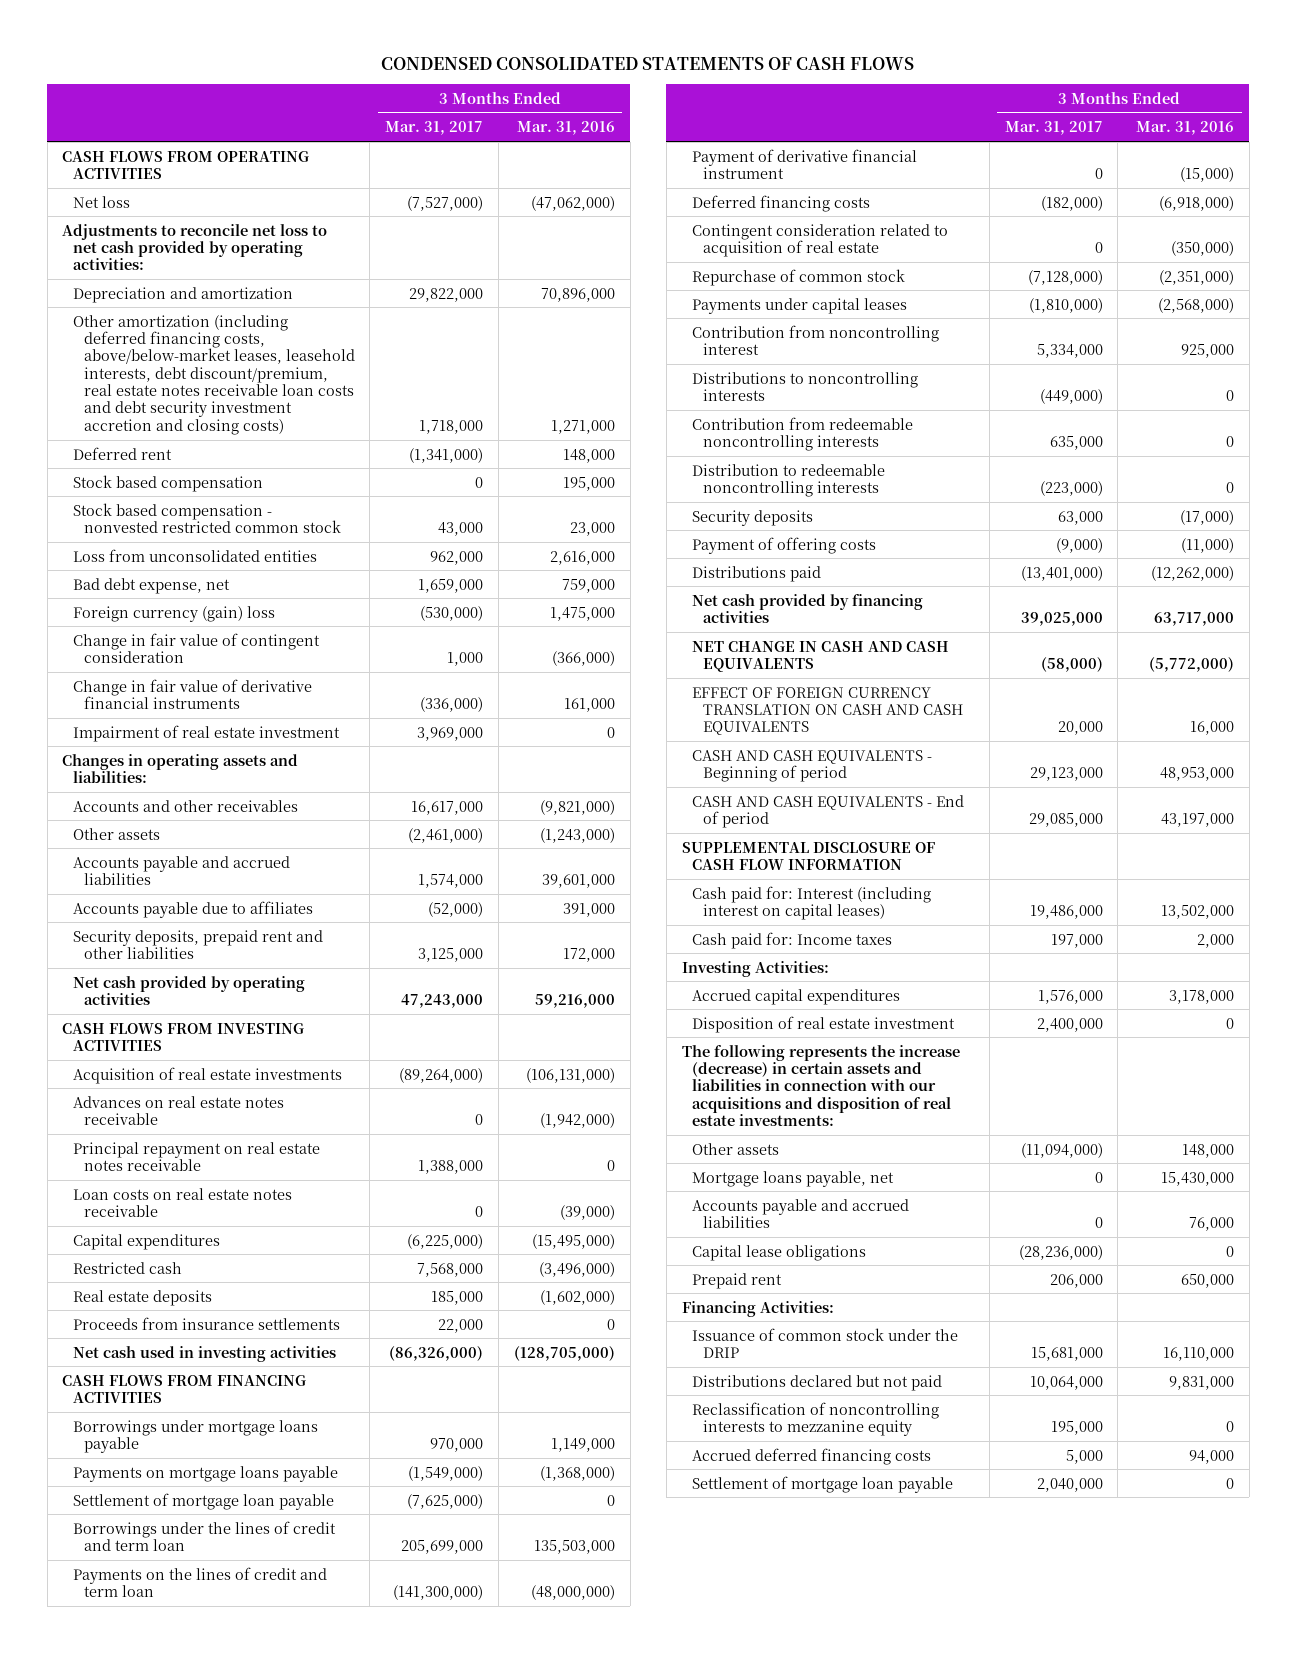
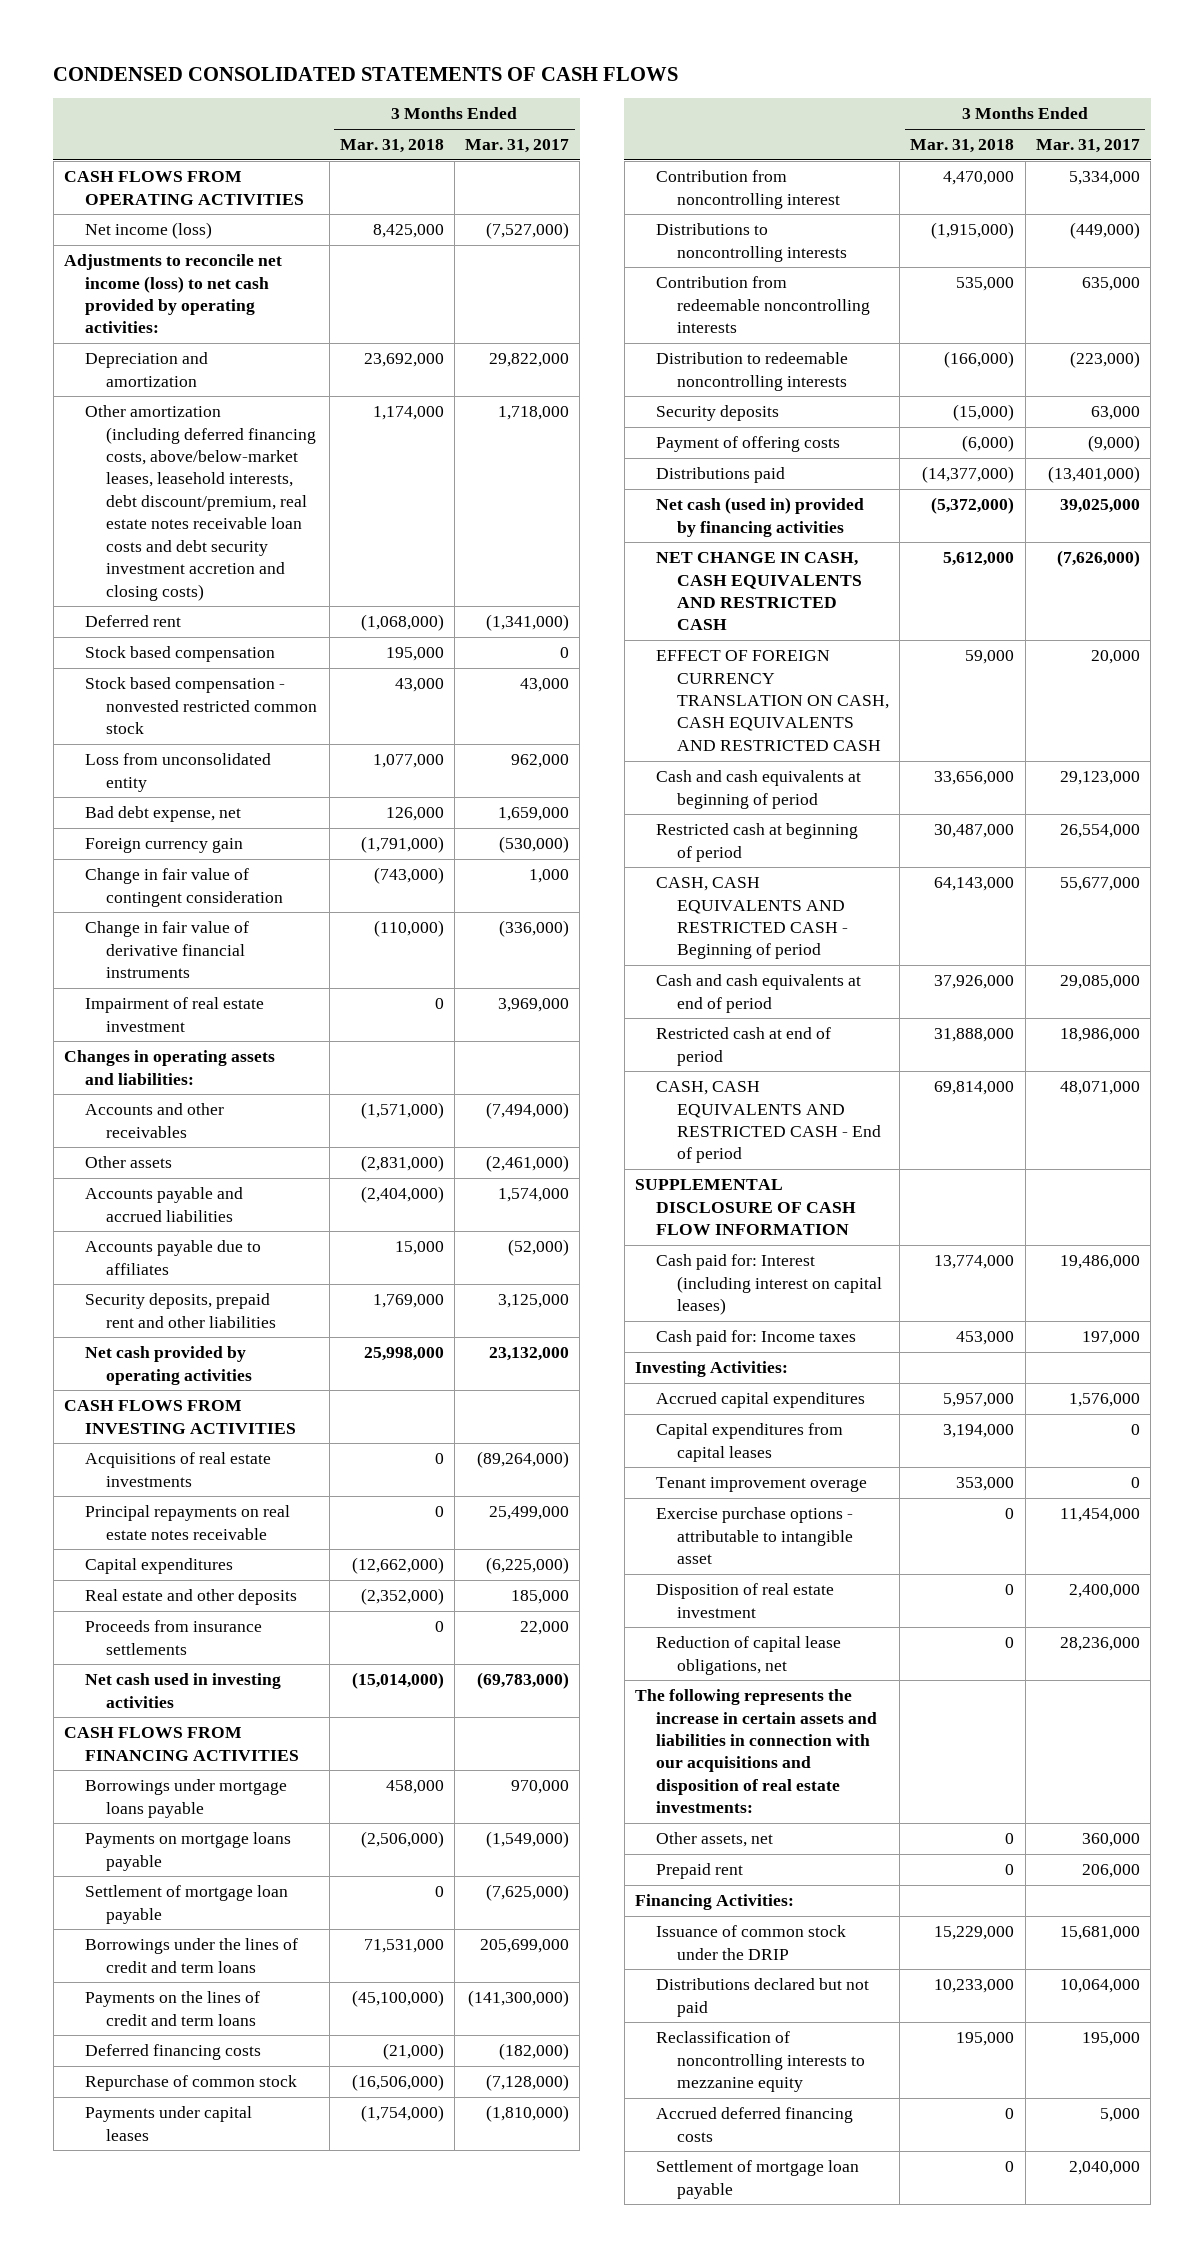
- | 3 Months Ended Mar. 31, 2017 | 3 Months Ended Mar. 31, 2016
+ | 3 Months Ended Mar. 31, 2018 | 3 Months Ended Mar. 31, 2017
- Net loss | (7,527,000) | (47,062,000)
- Adjustments to reconcile net loss to net cash provided by operating activities:
+ Net income (loss) | 8,425,000 | (7,527,000)
+ Adjustments to reconcile net income (loss) to net cash provided by operating activities:
- Loss from unconsolidated entities | 962,000 | 2,616,000
+ Loss from unconsolidated entity | 1,077,000 | 962,000
- Foreign currency (gain) loss | (530,000) | 1,475,000
+ Foreign currency gain | (1,791,000) | (530,000)
- Accounts and other receivables | 16,617,000 | (9,821,000)
+ Accounts and other receivables | (1,571,000) | (7,494,000)
- Net cash provided by operating activities | 47,243,000 | 59,216,000
+ Net cash provided by operating activities | 25,998,000 | 23,132,000
- Acquisition of real estate investments | (89,264,000) | (106,131,000)
- Advances on real estate notes receivable | 0 | (1,942,000)
- Principal repayment on real estate notes receivable | 1,388,000 | 0
- Loan costs on real estate notes receivable | 0 | (39,000)
+ Acquisitions of real estate investments | 0 | (89,264,000)
+ Principal repayments on real estate notes receivable | 0 | 25,499,000
- Restricted cash | 7,568,000 | (3,496,000)
- Real estate deposits | 185,000 | (1,602,000)
+ Real estate and other deposits | (2,352,000) | 185,000
- Net cash used in investing activities | (86,326,000) | (128,705,000)
+ Net cash used in investing activities | (15,014,000) | (69,783,000)
- Borrowings under the lines of credit and term loan | 205,699,000 | 135,503,000
- Payments on the lines of credit and term loan | (141,300,000) | (48,000,000)
- Payment of derivative financial instrument | 0 | (15,000)
+ Borrowings under the lines of credit and term loans | 71,531,000 | 205,699,000
+ Payments on the lines of credit and term loans | (45,100,000) | (141,300,000)
- Contingent consideration related to acquisition of real estate | 0 | (350,000)
- Net cash provided by financing activities | 39,025,000 | 63,717,000
- NET CHANGE IN CASH AND CASH EQUIVALENTS | (58,000) | (5,772,000)
- EFFECT OF FOREIGN CURRENCY TRANSLATION ON CASH AND CASH EQUIVALENTS | 20,000 | 16,000
- CASH AND CASH EQUIVALENTS - Beginning of period | 29,123,000 | 48,953,000
- CASH AND CASH EQUIVALENTS - End of period | 29,085,000 | 43,197,000
+ Net cash (used in) provided by financing activities | (5,372,000) | 39,025,000
+ NET CHANGE IN CASH, CASH EQUIVALENTS AND RESTRICTED CASH | 5,612,000 | (7,626,000)
+ EFFECT OF FOREIGN CURRENCY TRANSLATION ON CASH, CASH EQUIVALENTS AND RESTRICTED CASH | 59,000 | 20,000
+ Cash and cash equivalents at beginning of period | 33,656,000 | 29,123,000
+ Restricted cash at beginning of period | 30,487,000 | 26,554,000
+ CASH, CASH EQUIVALENTS AND RESTRICTED CASH - Beginning of period | 64,143,000 | 55,677,000
+ Cash and cash equivalents at end of period | 37,926,000 | 29,085,000
+ Restricted cash at end of period | 31,888,000 | 18,986,000
+ CASH, CASH EQUIVALENTS AND RESTRICTED CASH - End of period | 69,814,000 | 48,071,000
+ Capital expenditures from capital leases | 3,194,000 | 0
+ Tenant improvement overage | 353,000 | 0
+ Exercise purchase options - attributable to intangible asset | 0 | 11,454,000
- The following represents the increase (decrease) in certain assets and liabilities in connection with our acquisitions and disposition of real estate investments:
- Other assets | (11,094,000) | 148,000
- Mortgage loans payable, net | 0 | 15,430,000
- Accounts payable and accrued liabilities | 0 | 76,000
- Capital lease obligations | (28,236,000) | 0
+ Reduction of capital lease obligations, net | 0 | 28,236,000
+ The following represents the increase in certain assets and liabilities in connection with our acquisitions and disposition of real estate investments:
+ Other assets, net | 0 | 360,000

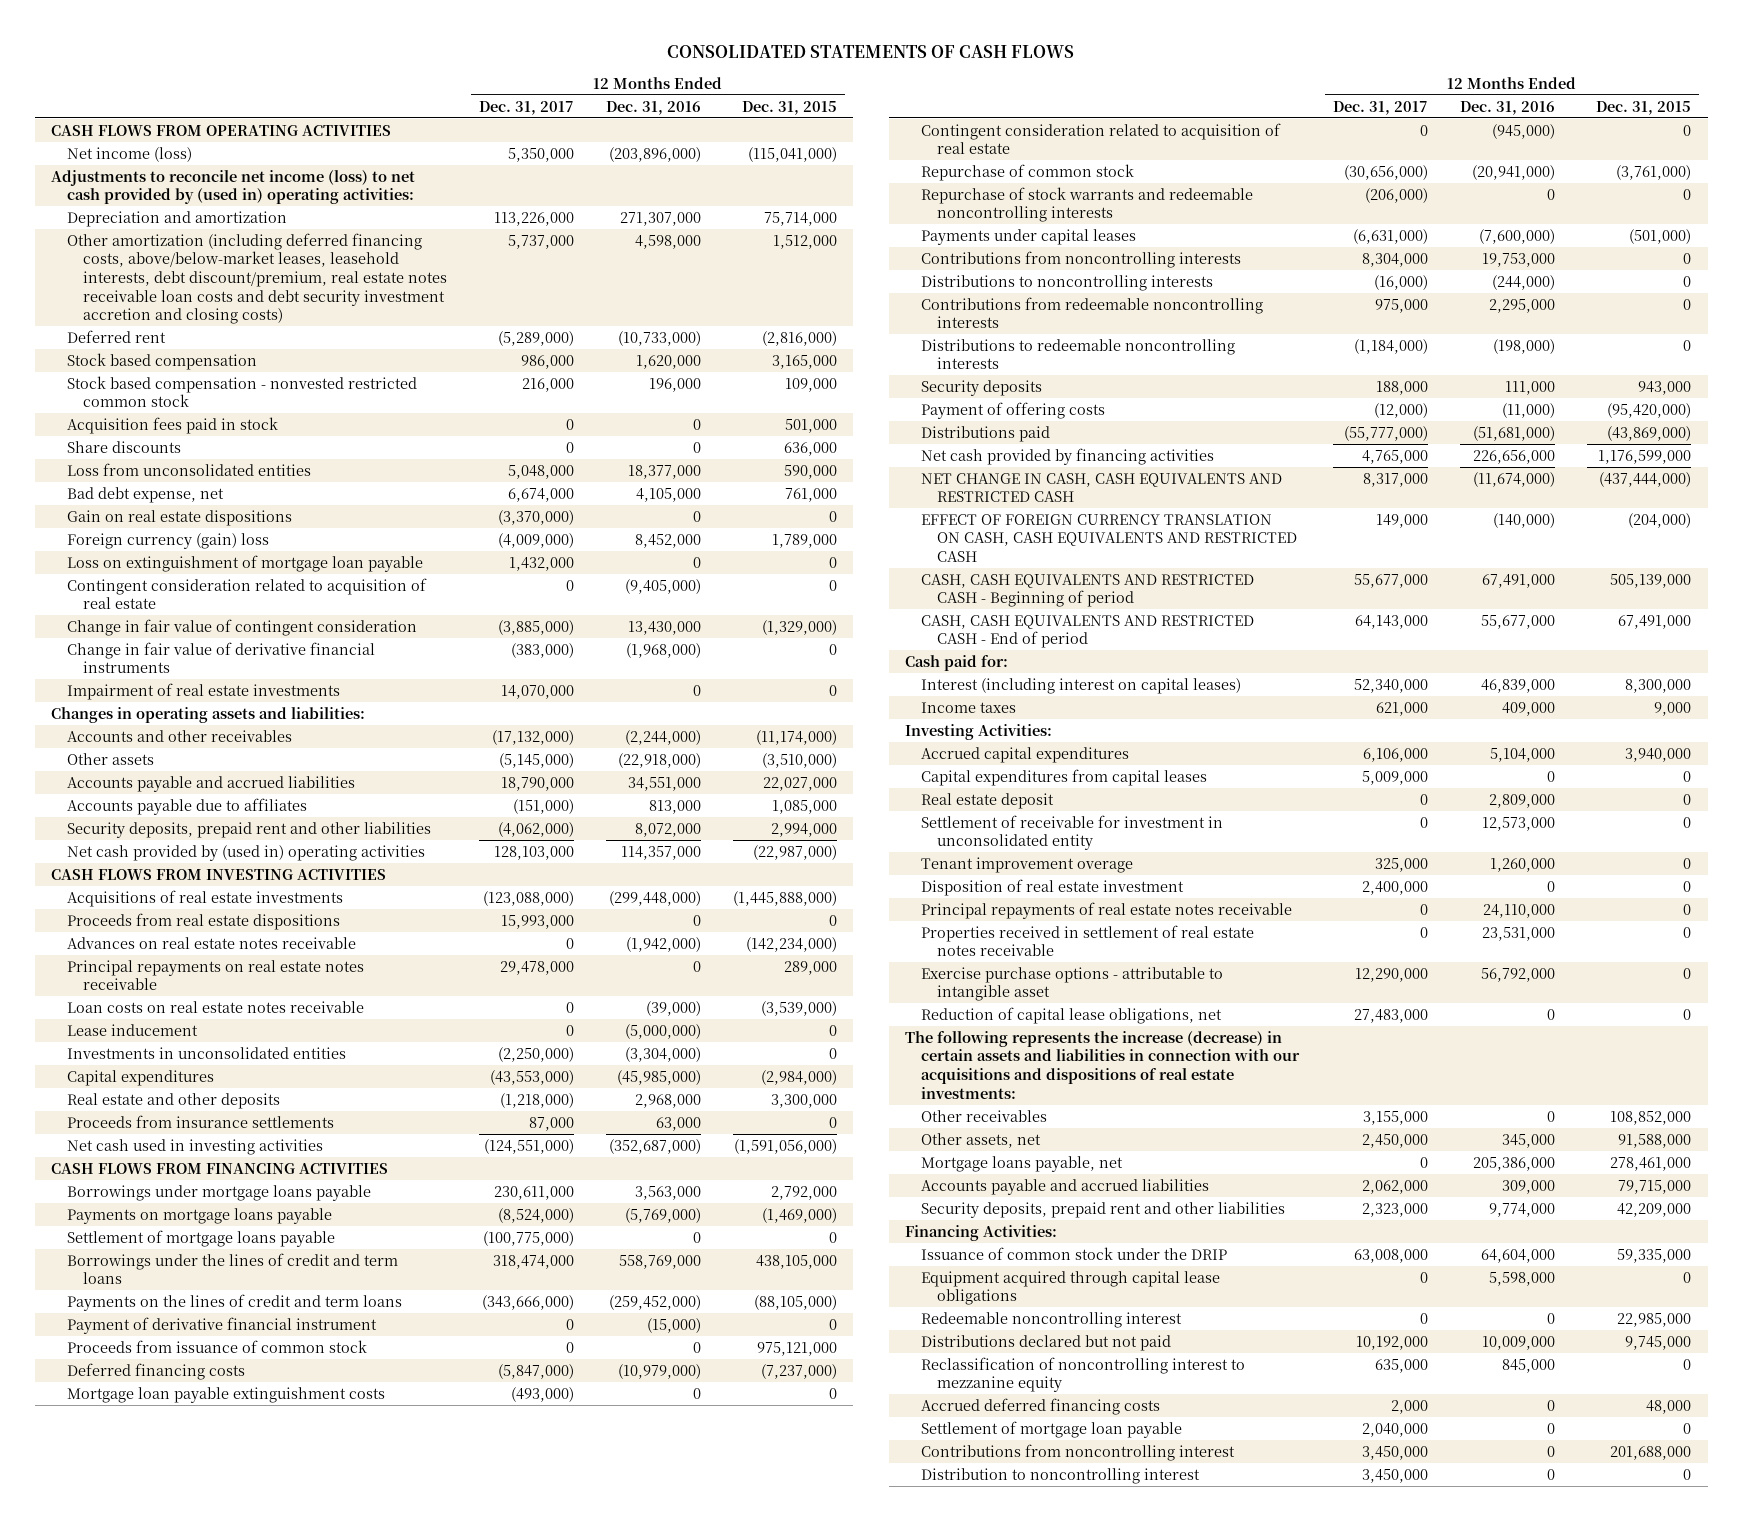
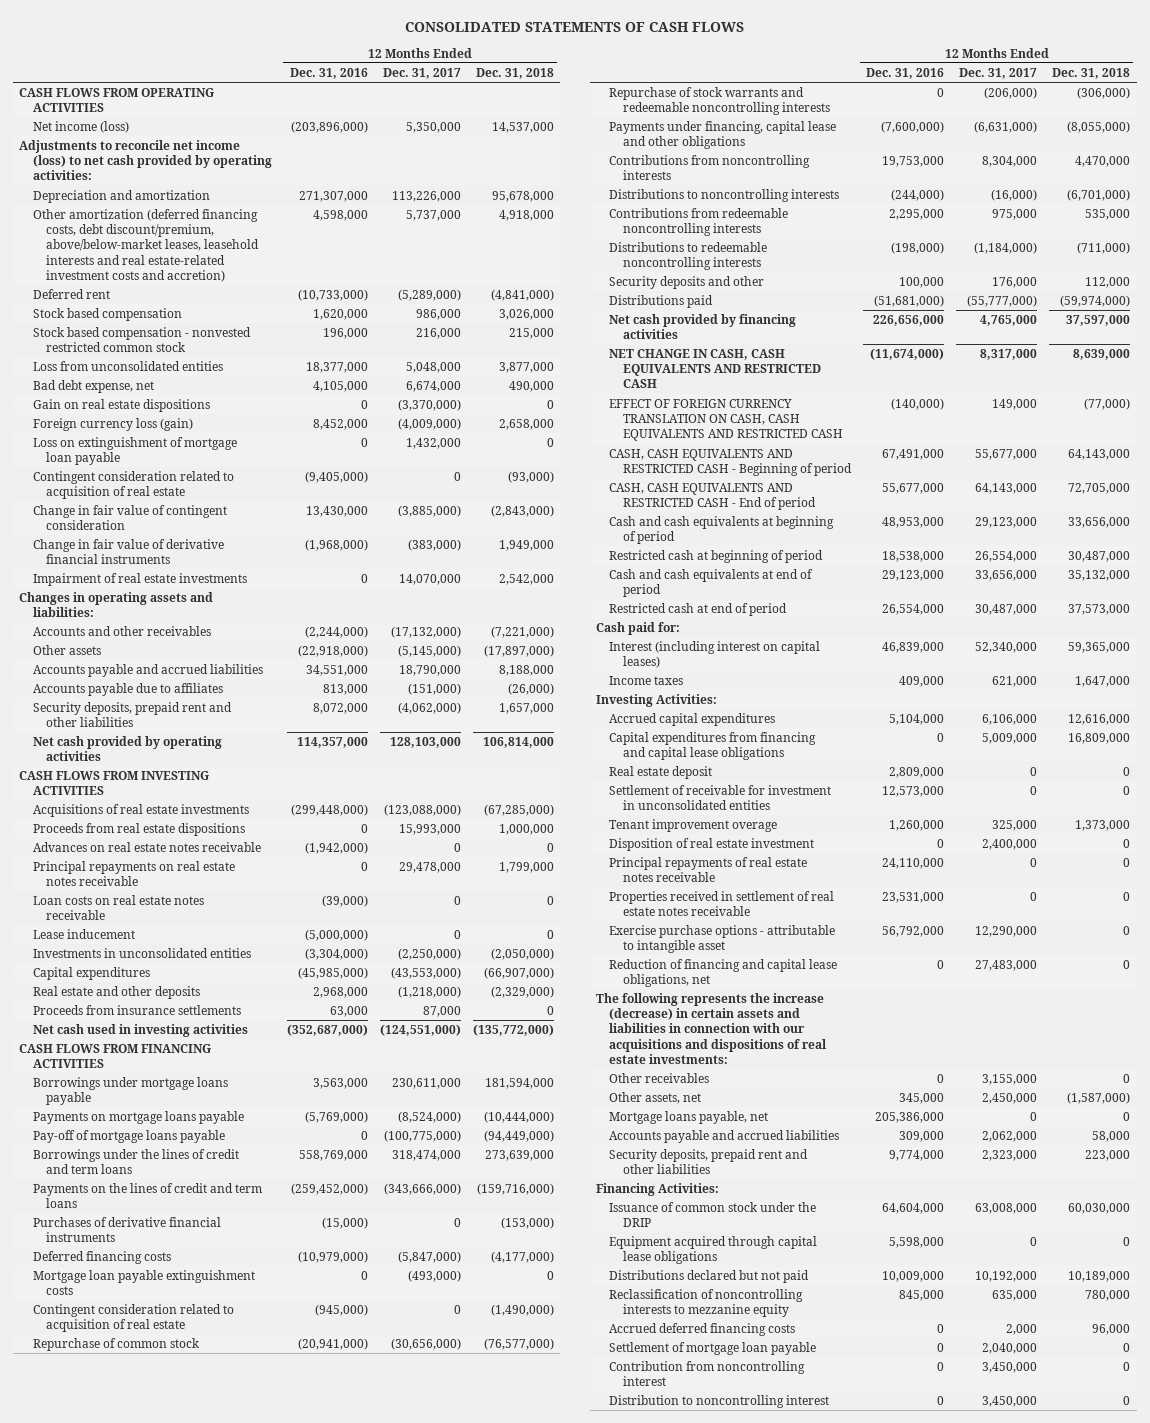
- | 12 Months Ended Dec. 31, 2017 | 12 Months Ended Dec. 31, 2016 | 12 Months Ended Dec. 31, 2015
+ | 12 Months Ended Dec. 31, 2016 | 12 Months Ended Dec. 31, 2017 | 12 Months Ended Dec. 31, 2018
- Adjustments to reconcile net income (loss) to net cash provided by (used in) operating activities:
+ Adjustments to reconcile net income (loss) to net cash provided by operating activities:
- Other amortization (including deferred financing costs, above/below-market leases, leasehold interests, debt discount/premium, real estate notes receivable loan costs and debt security investment accretion and closing costs) | 5,737,000 | 4,598,000 | 1,512,000
+ Other amortization (deferred financing costs, debt discount/premium, above/below-market leases, leasehold interests and real estate-related investment costs and accretion) | 4,598,000 | 5,737,000 | 4,918,000
- Acquisition fees paid in stock | 0 | 0 | 501,000
- Share discounts | 0 | 0 | 636,000
- Foreign currency (gain) loss | (4,009,000) | 8,452,000 | 1,789,000
+ Foreign currency loss (gain) | 8,452,000 | (4,009,000) | 2,658,000
- Net cash provided by (used in) operating activities | 128,103,000 | 114,357,000 | (22,987,000)
+ Net cash provided by operating activities | 114,357,000 | 128,103,000 | 106,814,000
- Settlement of mortgage loans payable | (100,775,000) | 0 | 0
+ Pay-off of mortgage loans payable | 0 | (100,775,000) | (94,449,000)
- Payment of derivative financial instrument | 0 | (15,000) | 0
- Proceeds from issuance of common stock | 0 | 0 | 975,121,000
+ Purchases of derivative financial instruments | (15,000) | 0 | (153,000)
- Payments under capital leases | (6,631,000) | (7,600,000) | (501,000)
+ Payments under financing, capital lease and other obligations | (7,600,000) | (6,631,000) | (8,055,000)
- Security deposits | 188,000 | 111,000 | 943,000
- Payment of offering costs | (12,000) | (11,000) | (95,420,000)
+ Security deposits and other | 100,000 | 176,000 | 112,000
+ Cash and cash equivalents at beginning of period | 48,953,000 | 29,123,000 | 33,656,000
+ Restricted cash at beginning of period | 18,538,000 | 26,554,000 | 30,487,000
+ Cash and cash equivalents at end of period | 29,123,000 | 33,656,000 | 35,132,000
+ Restricted cash at end of period | 26,554,000 | 30,487,000 | 37,573,000
- Capital expenditures from capital leases | 5,009,000 | 0 | 0
+ Capital expenditures from financing and capital lease obligations | 0 | 5,009,000 | 16,809,000
- Settlement of receivable for investment in unconsolidated entity | 0 | 12,573,000 | 0
+ Settlement of receivable for investment in unconsolidated entities | 12,573,000 | 0 | 0
- Reduction of capital lease obligations, net | 27,483,000 | 0 | 0
+ Reduction of financing and capital lease obligations, net | 0 | 27,483,000 | 0
- Redeemable noncontrolling interest | 0 | 0 | 22,985,000
- Reclassification of noncontrolling interest to mezzanine equity | 635,000 | 845,000 | 0
+ Reclassification of noncontrolling interests to mezzanine equity | 845,000 | 635,000 | 780,000
- Contributions from noncontrolling interest | 3,450,000 | 0 | 201,688,000
+ Contribution from noncontrolling interest | 0 | 3,450,000 | 0

